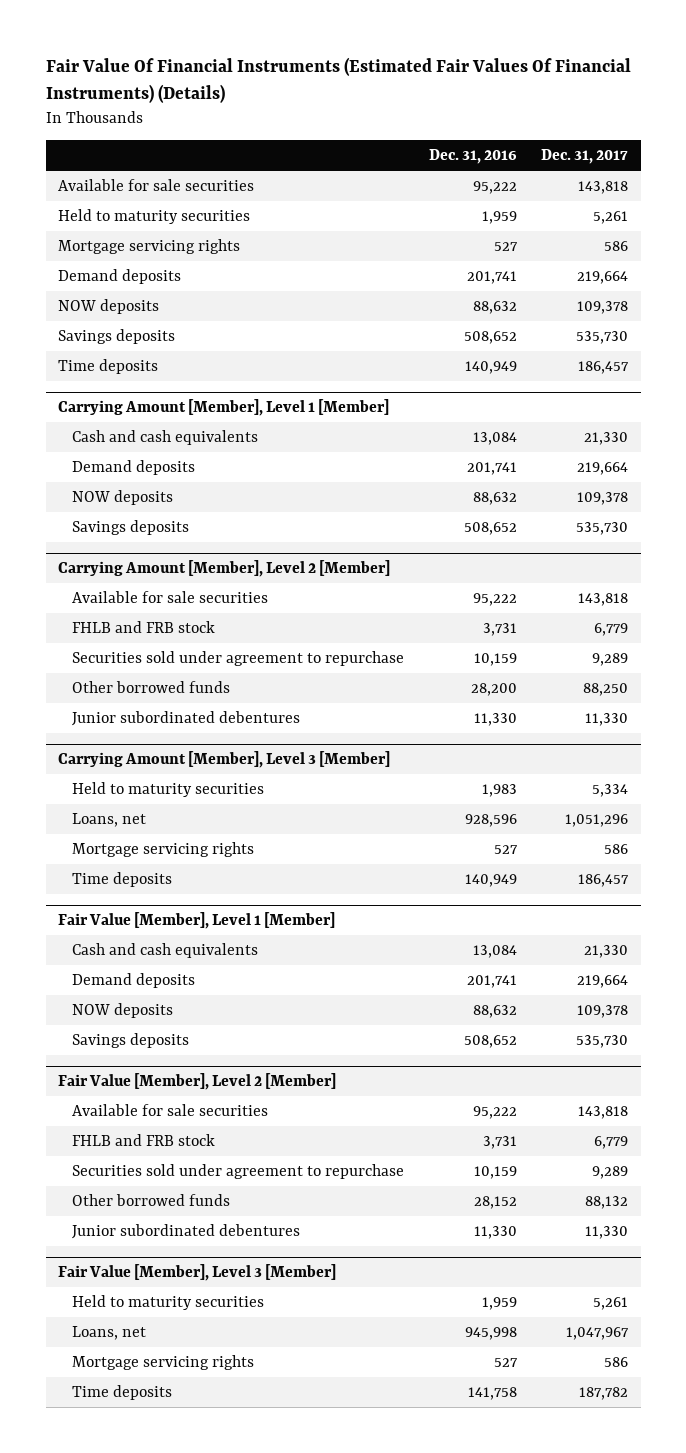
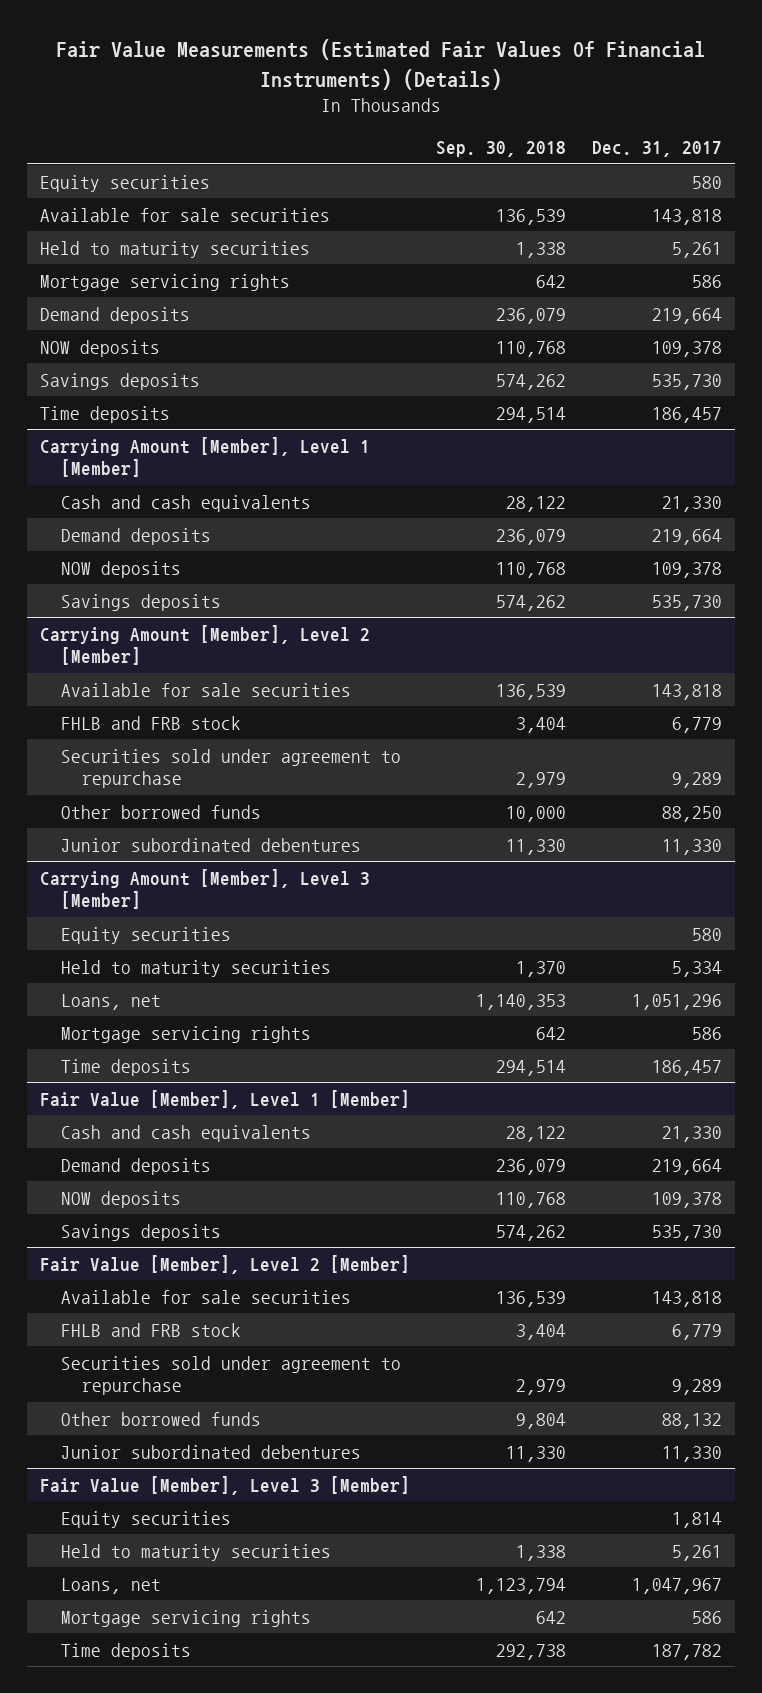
- Fair Value Of Financial Instruments (Estimated Fair Values Of Financial Instruments) (Details)
+ Fair Value Measurements (Estimated Fair Values Of Financial Instruments) (Details)
- | Dec. 31, 2016 | Dec. 31, 2017
+ | Sep. 30, 2018 | Dec. 31, 2017
+ Equity securities | | 580
@ Carrying Amount [Member], Level 3 [Member]
+ Equity securities | | 580
@ Fair Value [Member], Level 3 [Member]
+ Equity securities | | 1,814

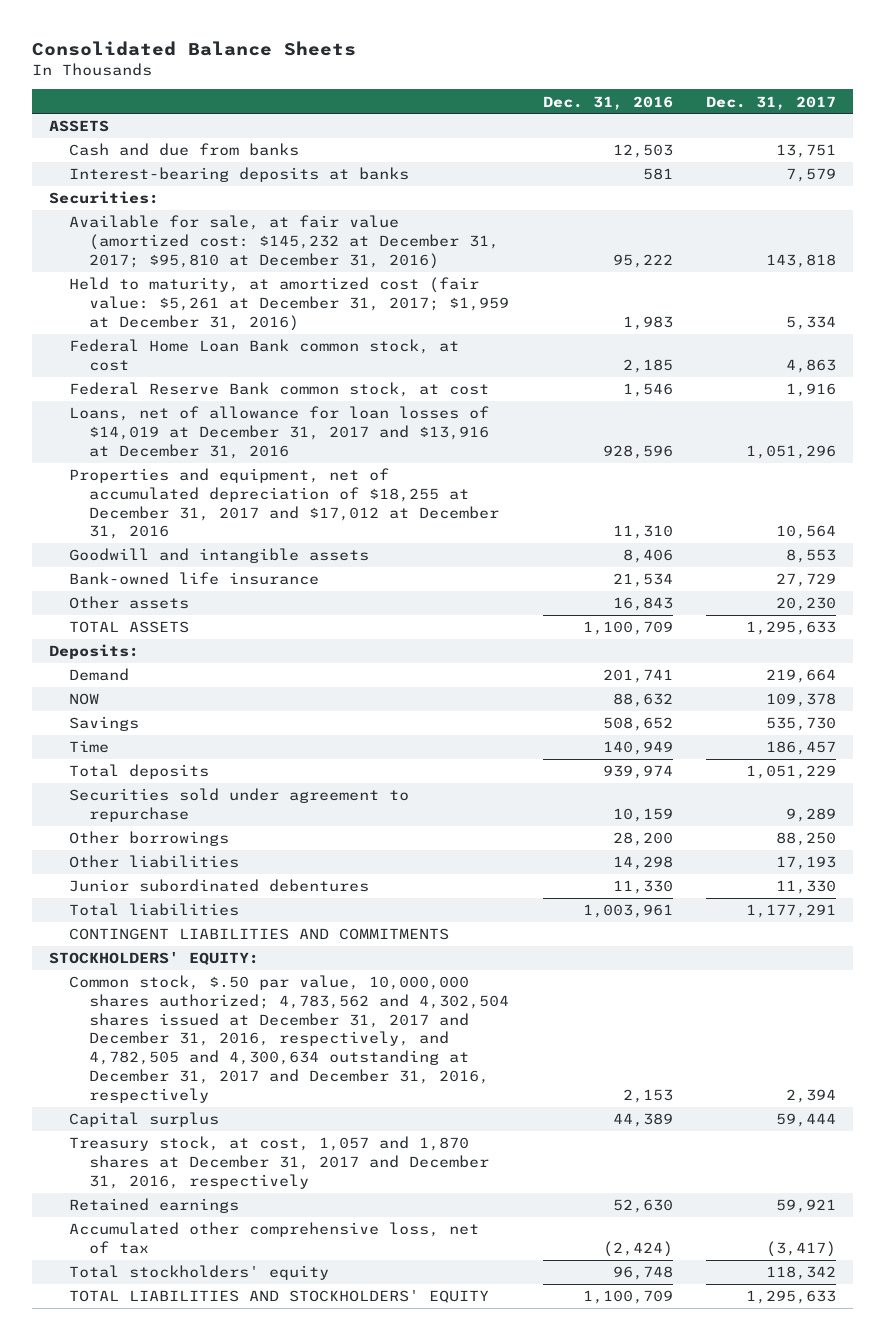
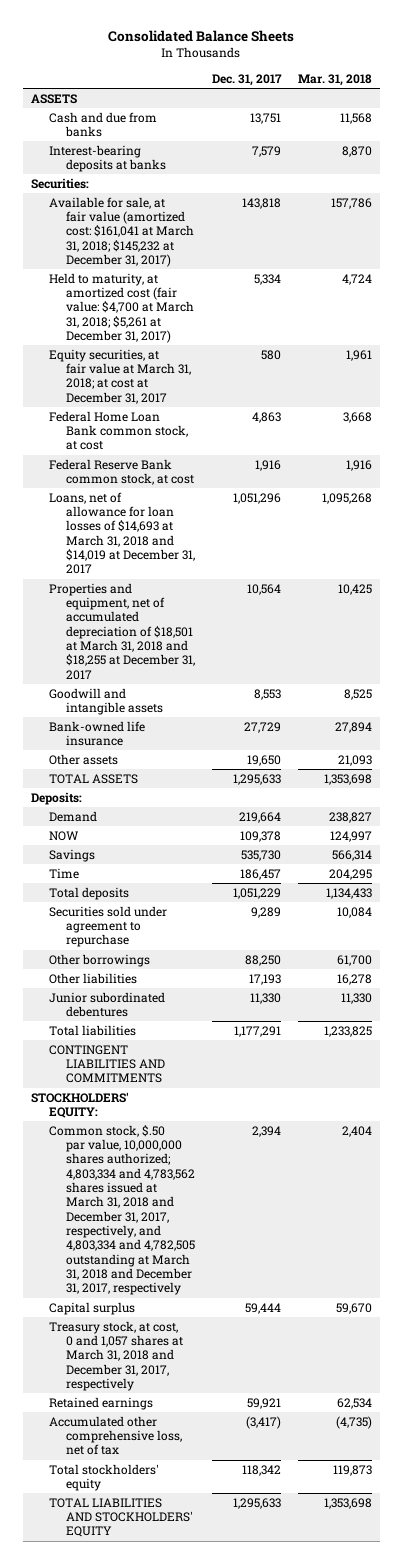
- | Dec. 31, 2016 | Dec. 31, 2017
+ | Dec. 31, 2017 | Mar. 31, 2018
- Available for sale, at fair value (amortized cost: $145,232 at December 31, 2017; $95,810 at December 31, 2016) | 95,222 | 143,818
- Held to maturity, at amortized cost (fair value: $5,261 at December 31, 2017; $1,959 at December 31, 2016) | 1,983 | 5,334
+ Available for sale, at fair value (amortized cost: $161,041 at March 31, 2018; $145,232 at December 31, 2017) | 143,818 | 157,786
+ Held to maturity, at amortized cost (fair value: $4,700 at March 31, 2018; $5,261 at December 31, 2017) | 5,334 | 4,724
+ Equity securities, at fair value at March 31, 2018; at cost at December 31, 2017 | 580 | 1,961
- Loans, net of allowance for loan losses of $14,019 at December 31, 2017 and $13,916 at December 31, 2016 | 928,596 | 1,051,296
- Properties and equipment, net of accumulated depreciation of $18,255 at December 31, 2017 and $17,012 at December 31, 2016 | 11,310 | 10,564
+ Loans, net of allowance for loan losses of $14,693 at March 31, 2018 and $14,019 at December 31, 2017 | 1,051,296 | 1,095,268
+ Properties and equipment, net of accumulated depreciation of $18,501 at March 31, 2018 and $18,255 at December 31, 2017 | 10,564 | 10,425
- Other assets | 16,843 | 20,230
+ Other assets | 19,650 | 21,093
- Common stock, $.50 par value, 10,000,000 shares authorized; 4,783,562 and 4,302,504 shares issued at December 31, 2017 and December 31, 2016, respectively, and 4,782,505 and 4,300,634 outstanding at December 31, 2017 and December 31, 2016, respectively | 2,153 | 2,394
+ Common stock, $.50 par value, 10,000,000 shares authorized; 4,803,334 and 4,783,562 shares issued at March 31, 2018 and December 31, 2017, respectively, and 4,803,334 and 4,782,505 outstanding at March 31, 2018 and December 31, 2017, respectively | 2,394 | 2,404
- Treasury stock, at cost, 1,057 and 1,870 shares at December 31, 2017 and December 31, 2016, respectively
+ Treasury stock, at cost, 0 and 1,057 shares at March 31, 2018 and December 31, 2017, respectively

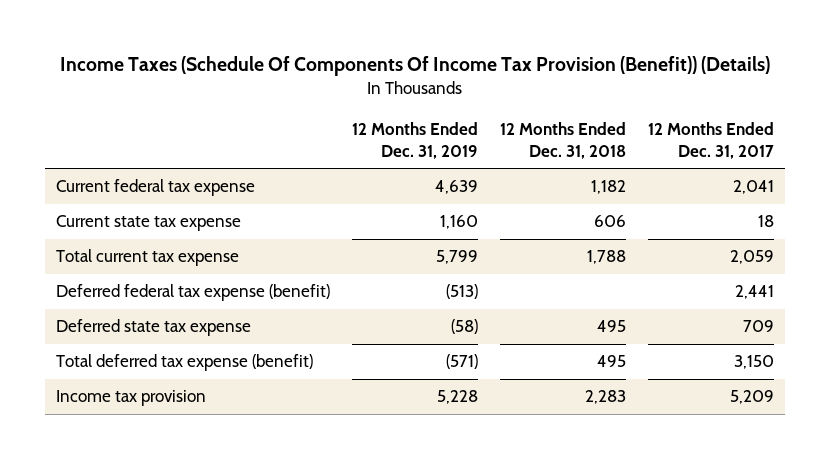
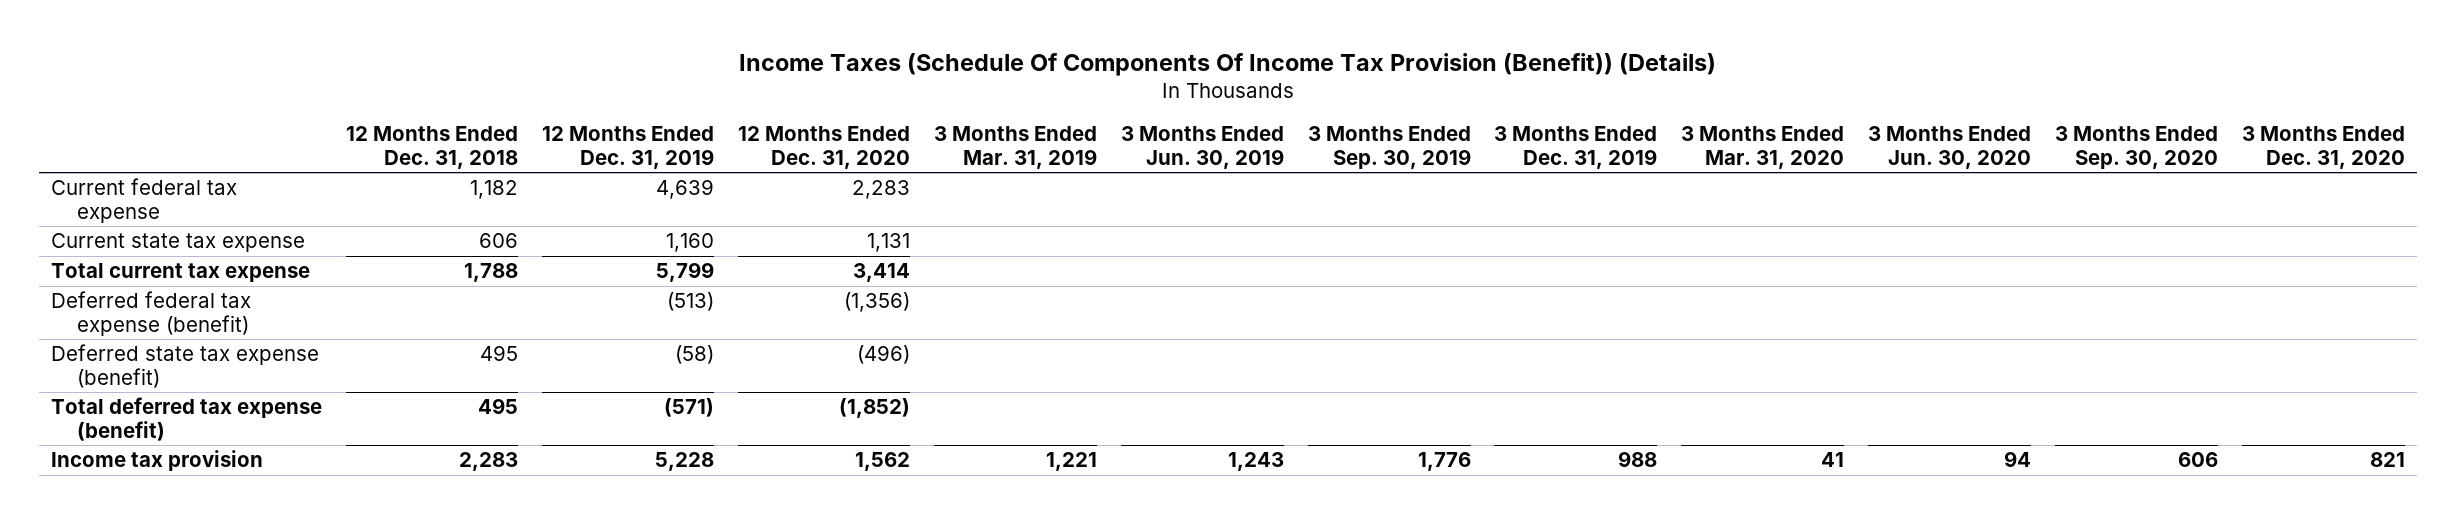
- | 12 Months Ended Dec. 31, 2019 | 12 Months Ended Dec. 31, 2018 | 12 Months Ended Dec. 31, 2017
+ | 12 Months Ended Dec. 31, 2018 | 12 Months Ended Dec. 31, 2019 | 12 Months Ended Dec. 31, 2020 | 3 Months Ended Mar. 31, 2019 | 3 Months Ended Jun. 30, 2019 | 3 Months Ended Sep. 30, 2019 | 3 Months Ended Dec. 31, 2019 | 3 Months Ended Mar. 31, 2020 | 3 Months Ended Jun. 30, 2020 | 3 Months Ended Sep. 30, 2020 | 3 Months Ended Dec. 31, 2020
- Deferred state tax expense | (58) | 495 | 709
+ Deferred state tax expense (benefit) | 495 | (58) | (496) | | | | | | | |

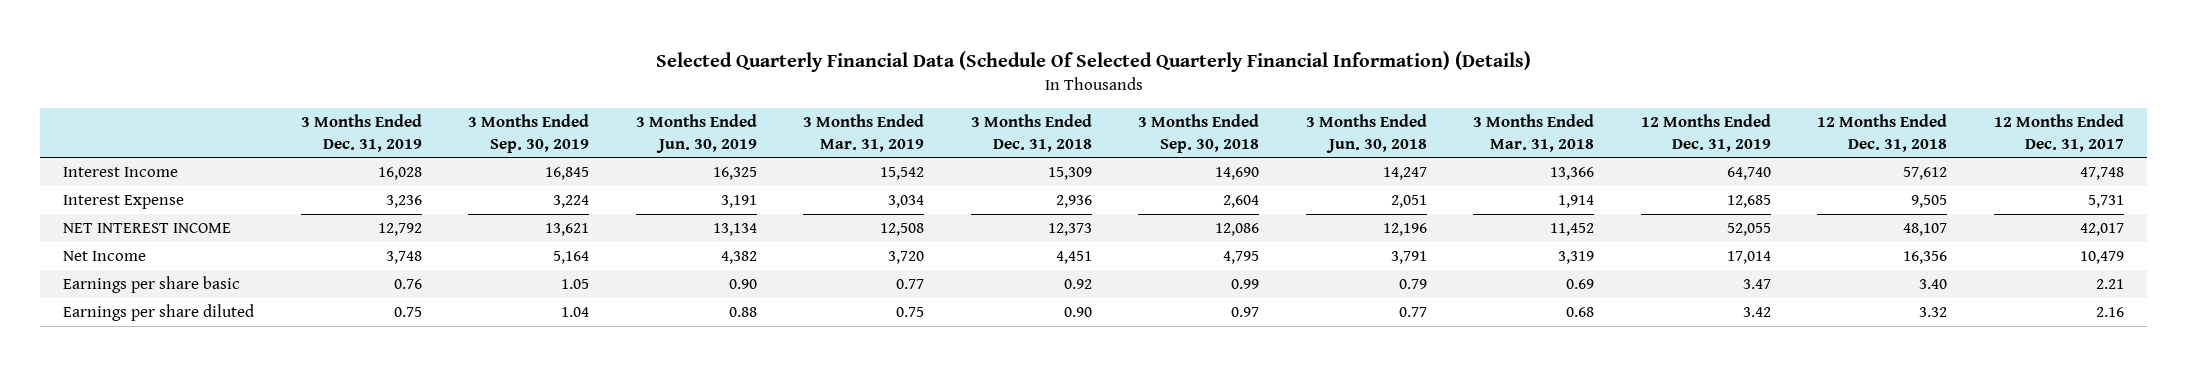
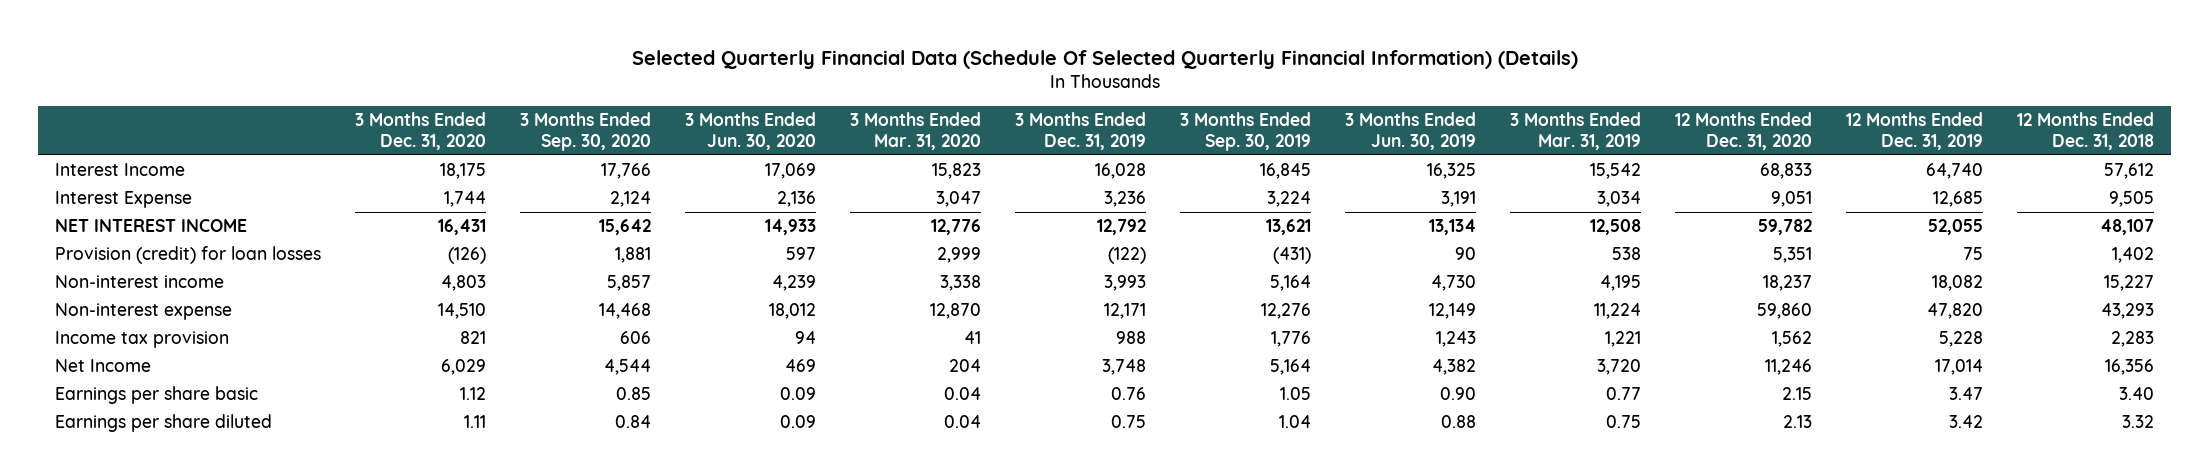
- | 3 Months Ended Dec. 31, 2019 | 3 Months Ended Sep. 30, 2019 | 3 Months Ended Jun. 30, 2019 | 3 Months Ended Mar. 31, 2019 | 3 Months Ended Dec. 31, 2018 | 3 Months Ended Sep. 30, 2018 | 3 Months Ended Jun. 30, 2018 | 3 Months Ended Mar. 31, 2018 | 12 Months Ended Dec. 31, 2019 | 12 Months Ended Dec. 31, 2018 | 12 Months Ended Dec. 31, 2017
+ | 3 Months Ended Dec. 31, 2020 | 3 Months Ended Sep. 30, 2020 | 3 Months Ended Jun. 30, 2020 | 3 Months Ended Mar. 31, 2020 | 3 Months Ended Dec. 31, 2019 | 3 Months Ended Sep. 30, 2019 | 3 Months Ended Jun. 30, 2019 | 3 Months Ended Mar. 31, 2019 | 12 Months Ended Dec. 31, 2020 | 12 Months Ended Dec. 31, 2019 | 12 Months Ended Dec. 31, 2018
+ Provision (credit) for loan losses | (126) | 1,881 | 597 | 2,999 | (122) | (431) | 90 | 538 | 5,351 | 75 | 1,402
+ Non-interest income | 4,803 | 5,857 | 4,239 | 3,338 | 3,993 | 5,164 | 4,730 | 4,195 | 18,237 | 18,082 | 15,227
+ Non-interest expense | 14,510 | 14,468 | 18,012 | 12,870 | 12,171 | 12,276 | 12,149 | 11,224 | 59,860 | 47,820 | 43,293
+ Income tax provision | 821 | 606 | 94 | 41 | 988 | 1,776 | 1,243 | 1,221 | 1,562 | 5,228 | 2,283

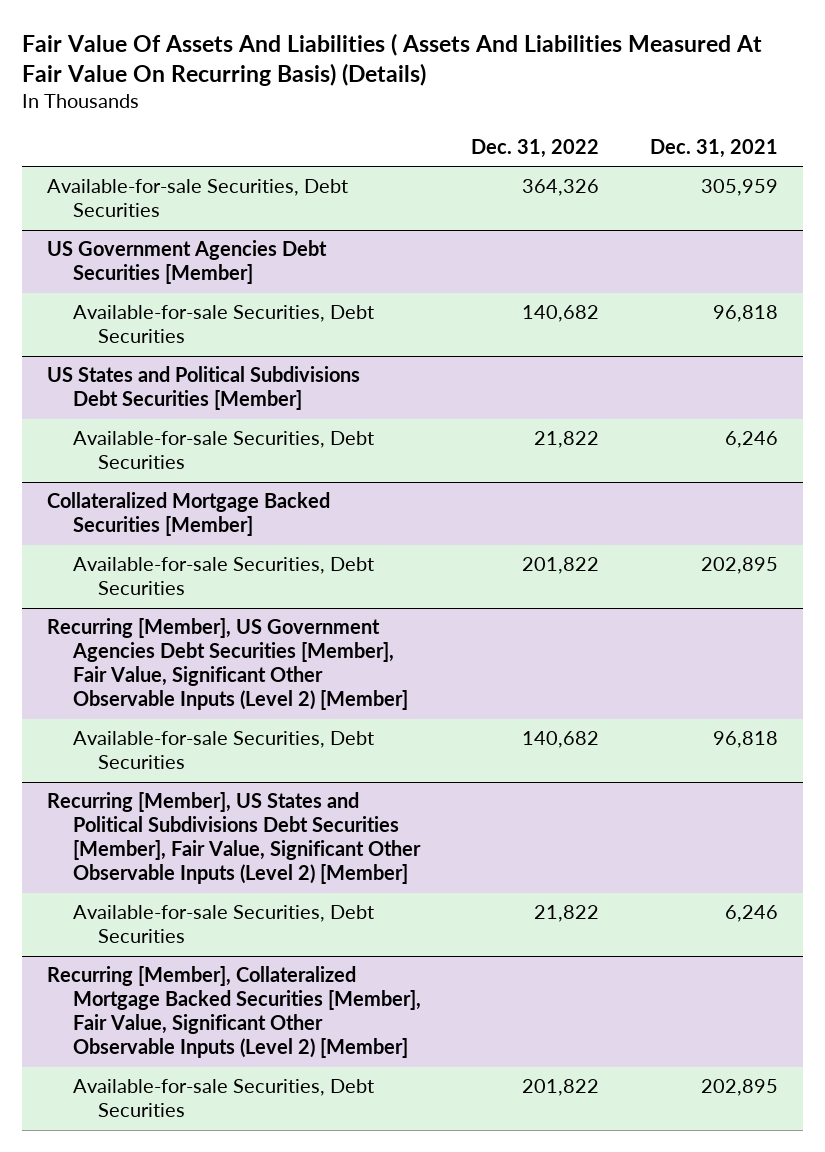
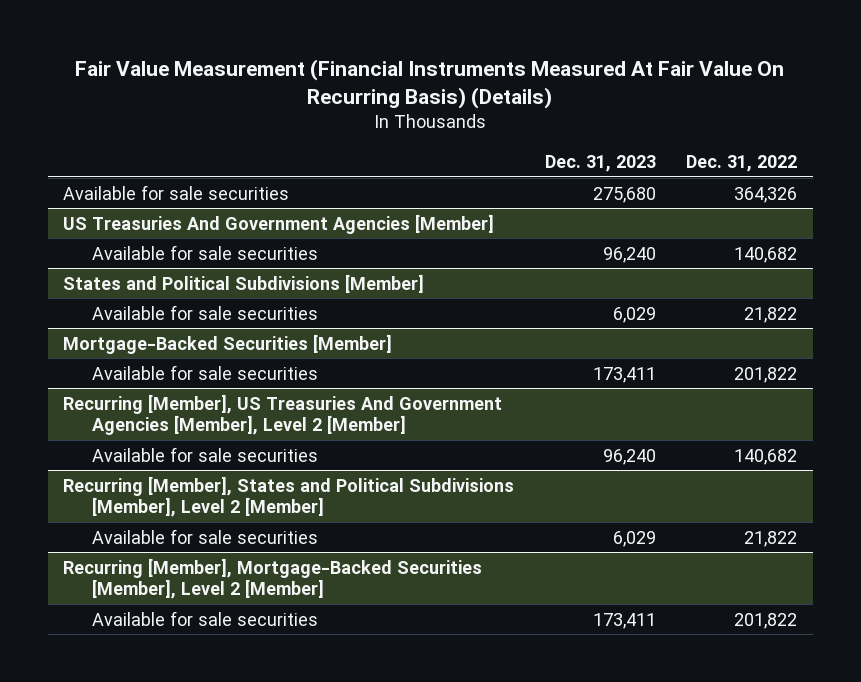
- Fair Value Of Assets And Liabilities ( Assets And Liabilities Measured At Fair Value On Recurring Basis) (Details)
+ Fair Value Measurement (Financial Instruments Measured At Fair Value On Recurring Basis) (Details)
- | Dec. 31, 2022 | Dec. 31, 2021
+ | Dec. 31, 2023 | Dec. 31, 2022
- Available-for-sale Securities, Debt Securities | 364,326 | 305,959
- US Government Agencies Debt Securities [Member]
- Available-for-sale Securities, Debt Securities | 140,682 | 96,818
- US States and Political Subdivisions Debt Securities [Member]
- Available-for-sale Securities, Debt Securities | 21,822 | 6,246
- Collateralized Mortgage Backed Securities [Member]
- Available-for-sale Securities, Debt Securities | 201,822 | 202,895
- Recurring [Member], US Government Agencies Debt Securities [Member], Fair Value, Significant Other Observable Inputs (Level 2) [Member]
- Available-for-sale Securities, Debt Securities | 140,682 | 96,818
- Recurring [Member], US States and Political Subdivisions Debt Securities [Member], Fair Value, Significant Other Observable Inputs (Level 2) [Member]
- Available-for-sale Securities, Debt Securities | 21,822 | 6,246
- Recurring [Member], Collateralized Mortgage Backed Securities [Member], Fair Value, Significant Other Observable Inputs (Level 2) [Member]
- Available-for-sale Securities, Debt Securities | 201,822 | 202,895
+ Available for sale securities | 275,680 | 364,326
+ US Treasuries And Government Agencies [Member]
+ Available for sale securities | 96,240 | 140,682
+ States and Political Subdivisions [Member]
+ Available for sale securities | 6,029 | 21,822
+ Mortgage-Backed Securities [Member]
+ Available for sale securities | 173,411 | 201,822
+ Recurring [Member], US Treasuries And Government Agencies [Member], Level 2 [Member]
+ Available for sale securities | 96,240 | 140,682
+ Recurring [Member], States and Political Subdivisions [Member], Level 2 [Member]
+ Available for sale securities | 6,029 | 21,822
+ Recurring [Member], Mortgage-Backed Securities [Member], Level 2 [Member]
+ Available for sale securities | 173,411 | 201,822

